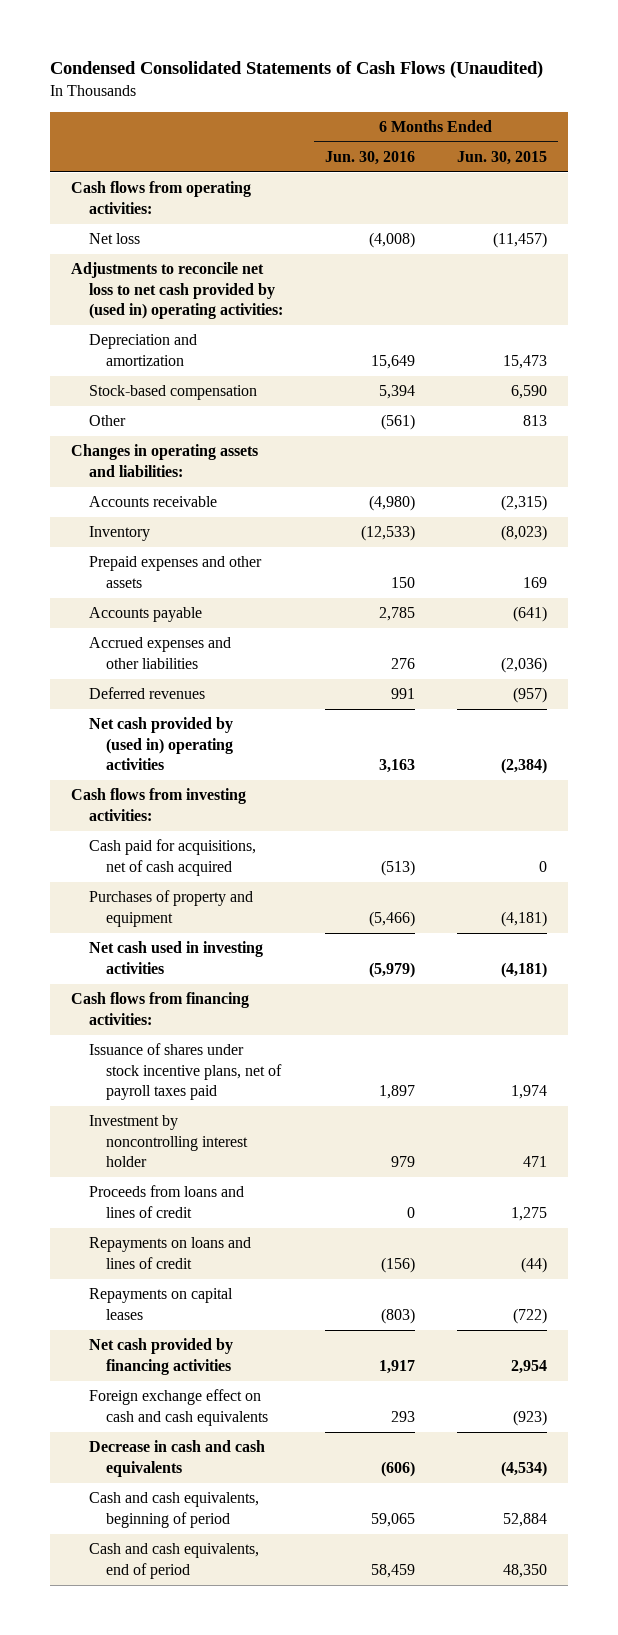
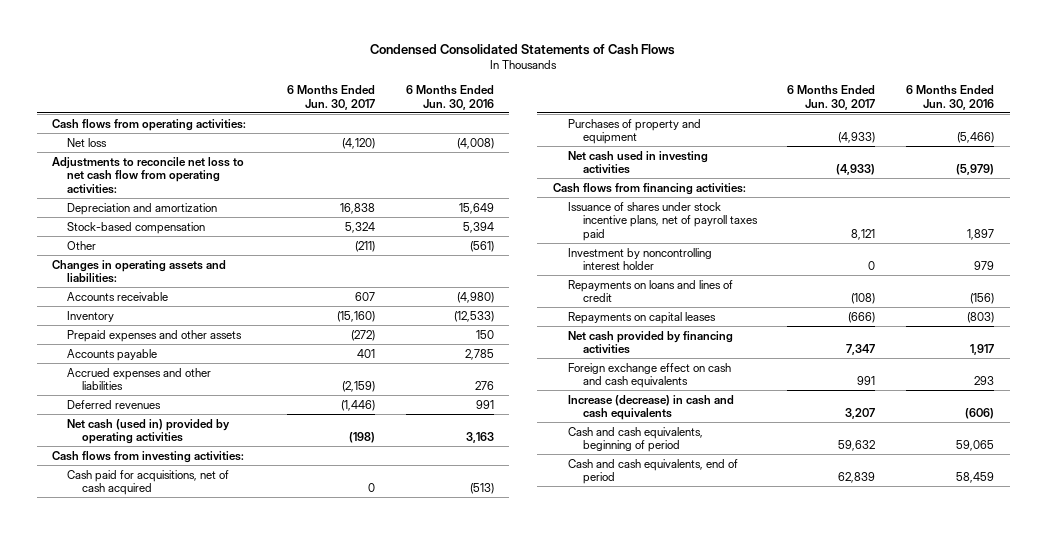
- Condensed Consolidated Statements of Cash Flows (Unaudited)
+ Condensed Consolidated Statements of Cash Flows
- | 6 Months Ended Jun. 30, 2016 | 6 Months Ended Jun. 30, 2015
+ | 6 Months Ended Jun. 30, 2017 | 6 Months Ended Jun. 30, 2016
- Adjustments to reconcile net loss to net cash provided by (used in) operating activities:
+ Adjustments to reconcile net loss to net cash flow from operating activities:
- Net cash provided by (used in) operating activities | 3,163 | (2,384)
+ Net cash (used in) provided by operating activities | (198) | 3,163
- Proceeds from loans and lines of credit | 0 | 1,275
- Decrease in cash and cash equivalents | (606) | (4,534)
+ Increase (decrease) in cash and cash equivalents | 3,207 | (606)

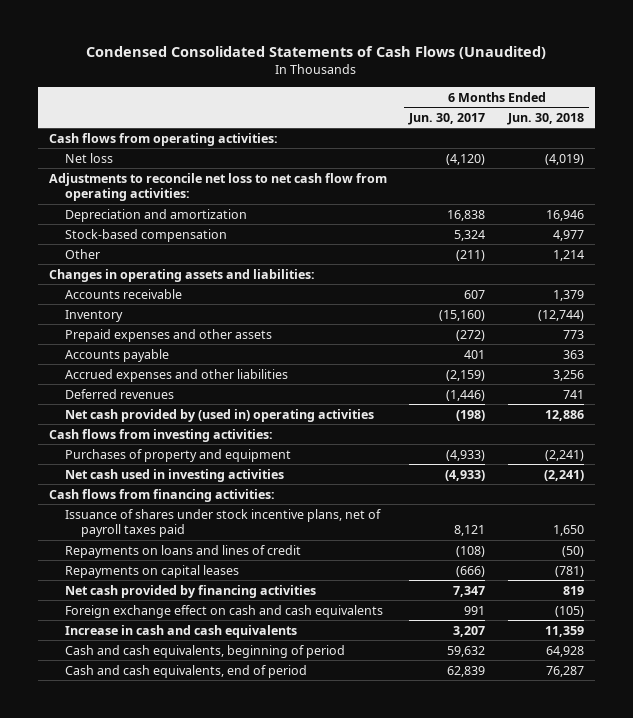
- Condensed Consolidated Statements of Cash Flows
+ Condensed Consolidated Statements of Cash Flows (Unaudited)
- | 6 Months Ended Jun. 30, 2017 | 6 Months Ended Jun. 30, 2016
+ | 6 Months Ended Jun. 30, 2017 | 6 Months Ended Jun. 30, 2018
- Net cash (used in) provided by operating activities | (198) | 3,163
+ Net cash provided by (used in) operating activities | (198) | 12,886
- Cash paid for acquisitions, net of cash acquired | 0 | (513)
- Investment by noncontrolling interest holder | 0 | 979
- Increase (decrease) in cash and cash equivalents | 3,207 | (606)
+ Increase in cash and cash equivalents | 3,207 | 11,359

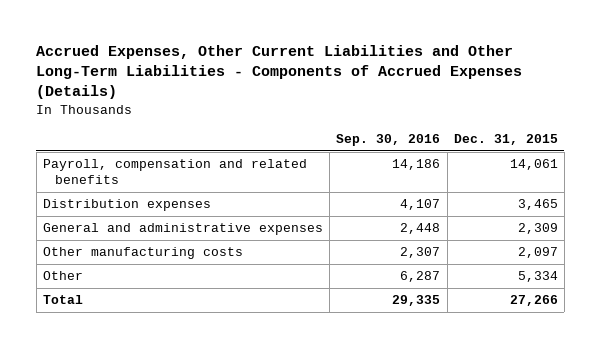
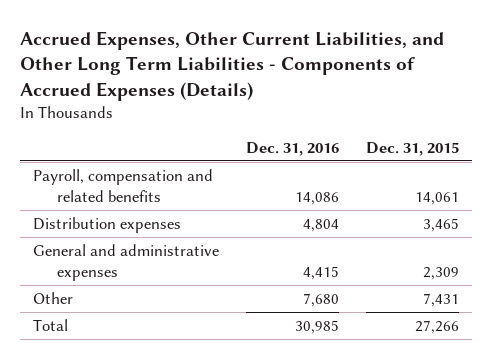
- Accrued Expenses, Other Current Liabilities and Other Long-Term Liabilities - Components of Accrued Expenses (Details)
+ Accrued Expenses, Other Current Liabilities, and Other Long Term Liabilities - Components of Accrued Expenses (Details)
- | Sep. 30, 2016 | Dec. 31, 2015
+ | Dec. 31, 2016 | Dec. 31, 2015
- Other manufacturing costs | 2,307 | 2,097
- Other | 6,287 | 5,334
+ Other | 7,680 | 7,431

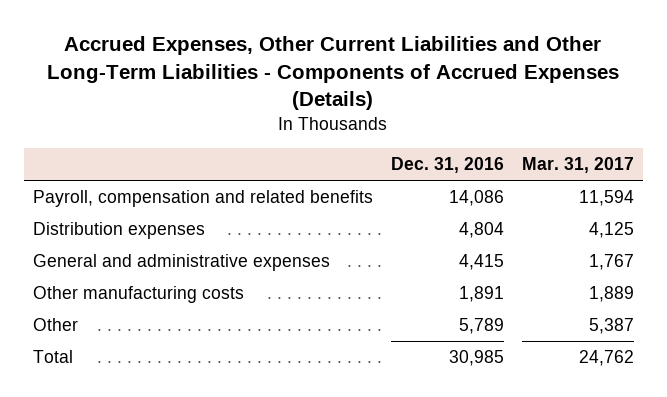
- Accrued Expenses, Other Current Liabilities, and Other Long Term Liabilities - Components of Accrued Expenses (Details)
+ Accrued Expenses, Other Current Liabilities and Other Long-Term Liabilities - Components of Accrued Expenses (Details)
- | Dec. 31, 2016 | Dec. 31, 2015
+ | Dec. 31, 2016 | Mar. 31, 2017
- Other | 7,680 | 7,431
+ Other manufacturing costs | 1,891 | 1,889
+ Other | 5,789 | 5,387

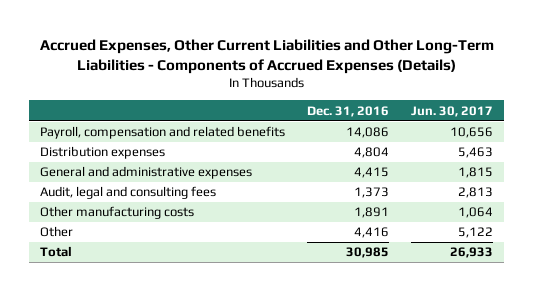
- | Dec. 31, 2016 | Mar. 31, 2017
+ | Dec. 31, 2016 | Jun. 30, 2017
+ Audit, legal and consulting fees | 1,373 | 2,813
- Other | 5,789 | 5,387
+ Other | 4,416 | 5,122

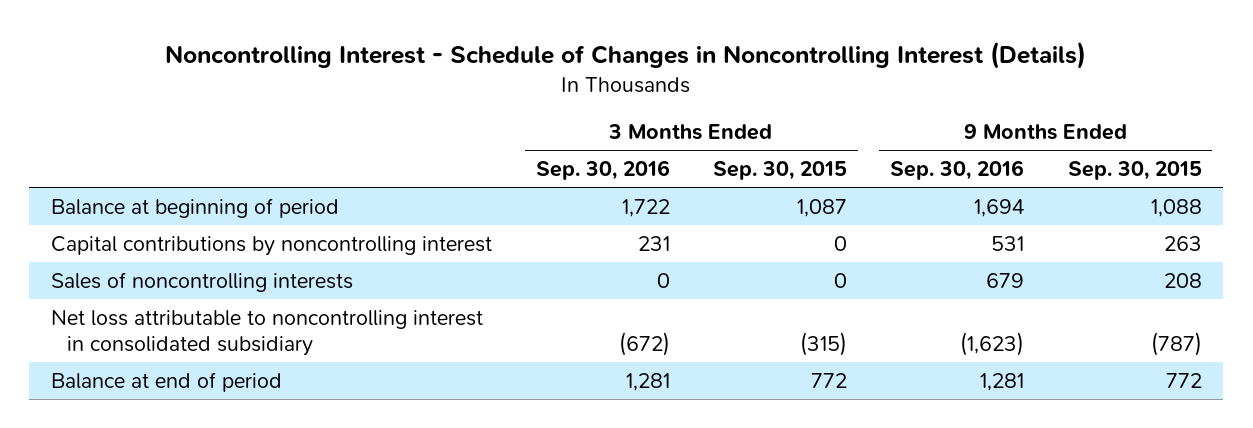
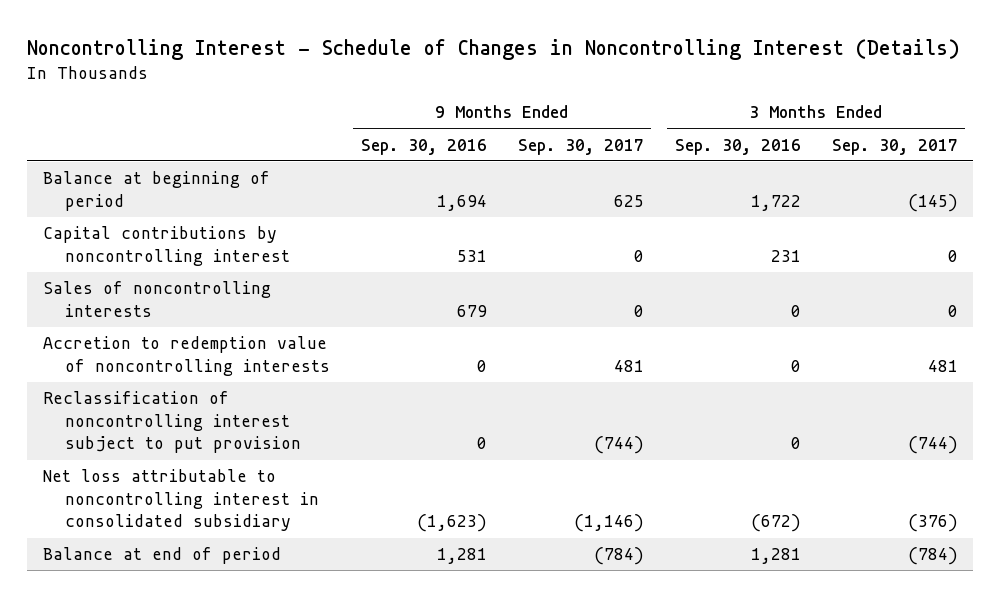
- | 3 Months Ended Sep. 30, 2016 | 3 Months Ended Sep. 30, 2015 | 9 Months Ended Sep. 30, 2016 | 9 Months Ended Sep. 30, 2015
+ | 9 Months Ended Sep. 30, 2016 | 9 Months Ended Sep. 30, 2017 | 3 Months Ended Sep. 30, 2016 | 3 Months Ended Sep. 30, 2017
+ Accretion to redemption value of noncontrolling interests | 0 | 481 | 0 | 481
+ Reclassification of noncontrolling interest subject to put provision | 0 | (744) | 0 | (744)

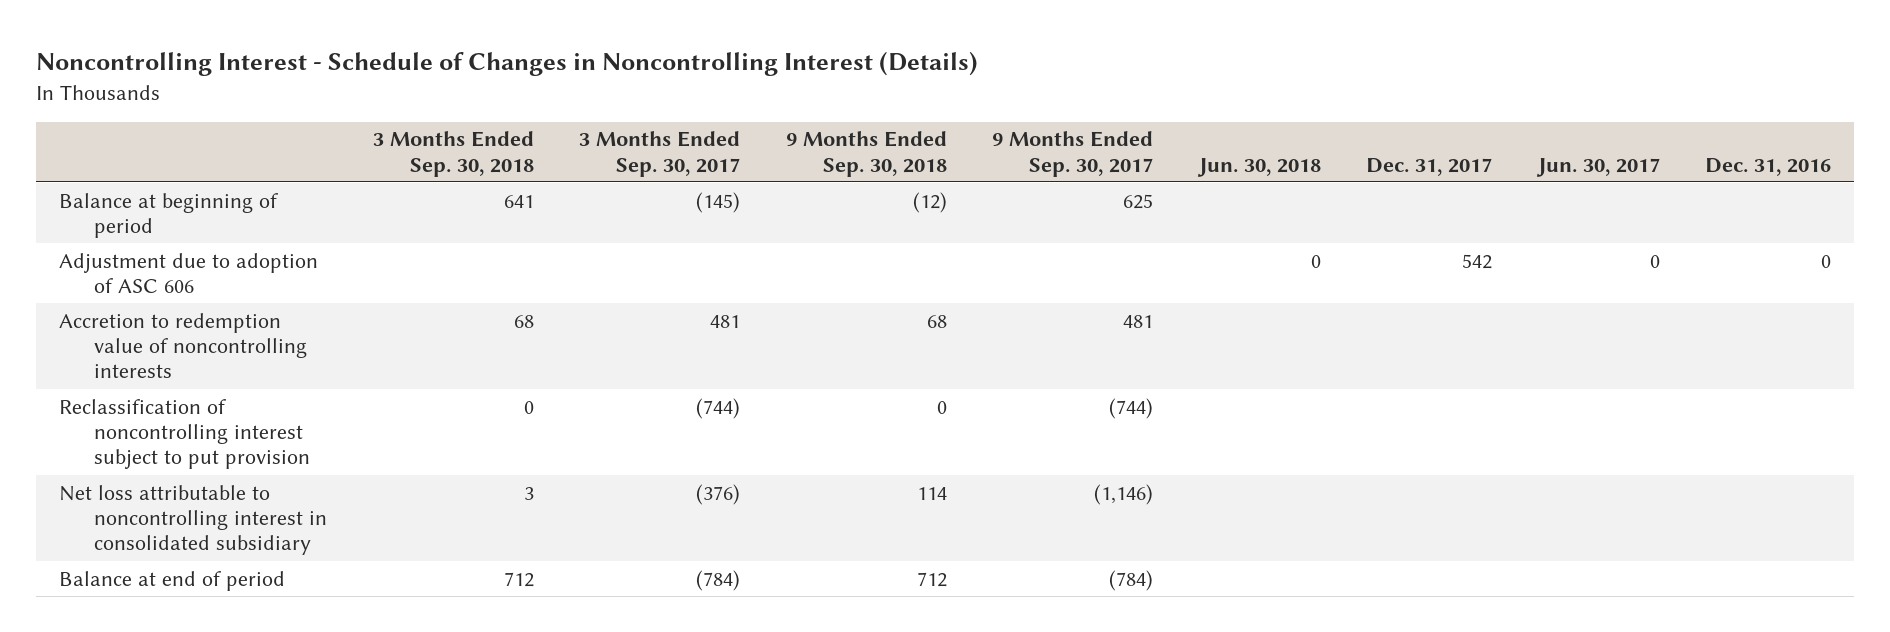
- | 9 Months Ended Sep. 30, 2016 | 9 Months Ended Sep. 30, 2017 | 3 Months Ended Sep. 30, 2016 | 3 Months Ended Sep. 30, 2017
+ | 3 Months Ended Sep. 30, 2018 | 3 Months Ended Sep. 30, 2017 | 9 Months Ended Sep. 30, 2018 | 9 Months Ended Sep. 30, 2017 | Jun. 30, 2018 | Dec. 31, 2017 | Jun. 30, 2017 | Dec. 31, 2016
- Capital contributions by noncontrolling interest | 531 | 0 | 231 | 0
- Sales of noncontrolling interests | 679 | 0 | 0 | 0
+ Adjustment due to adoption of ASC 606 | | | | | 0 | 542 | 0 | 0

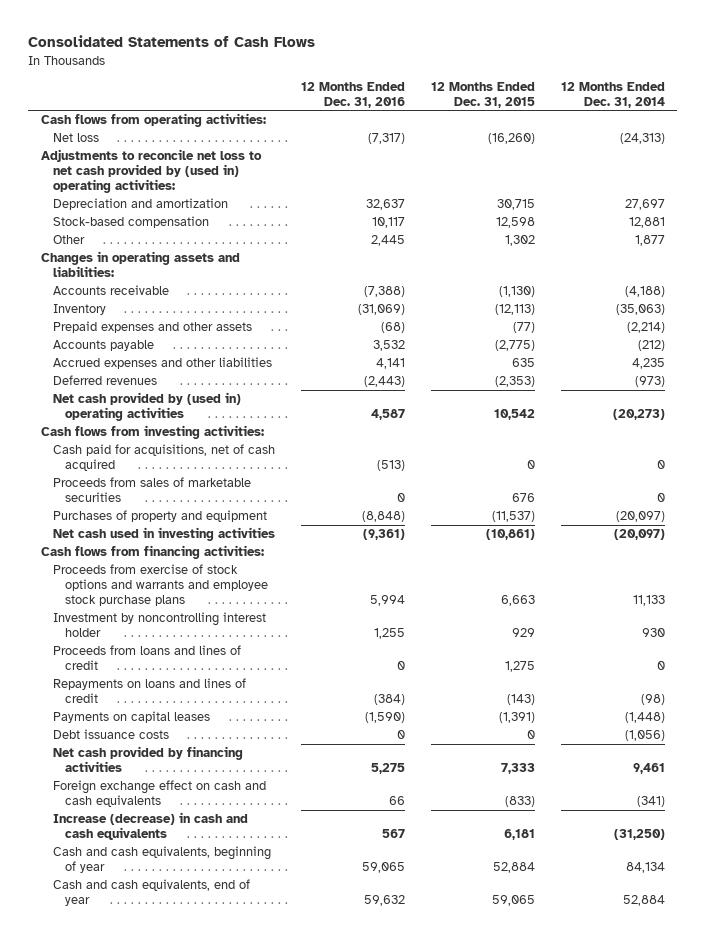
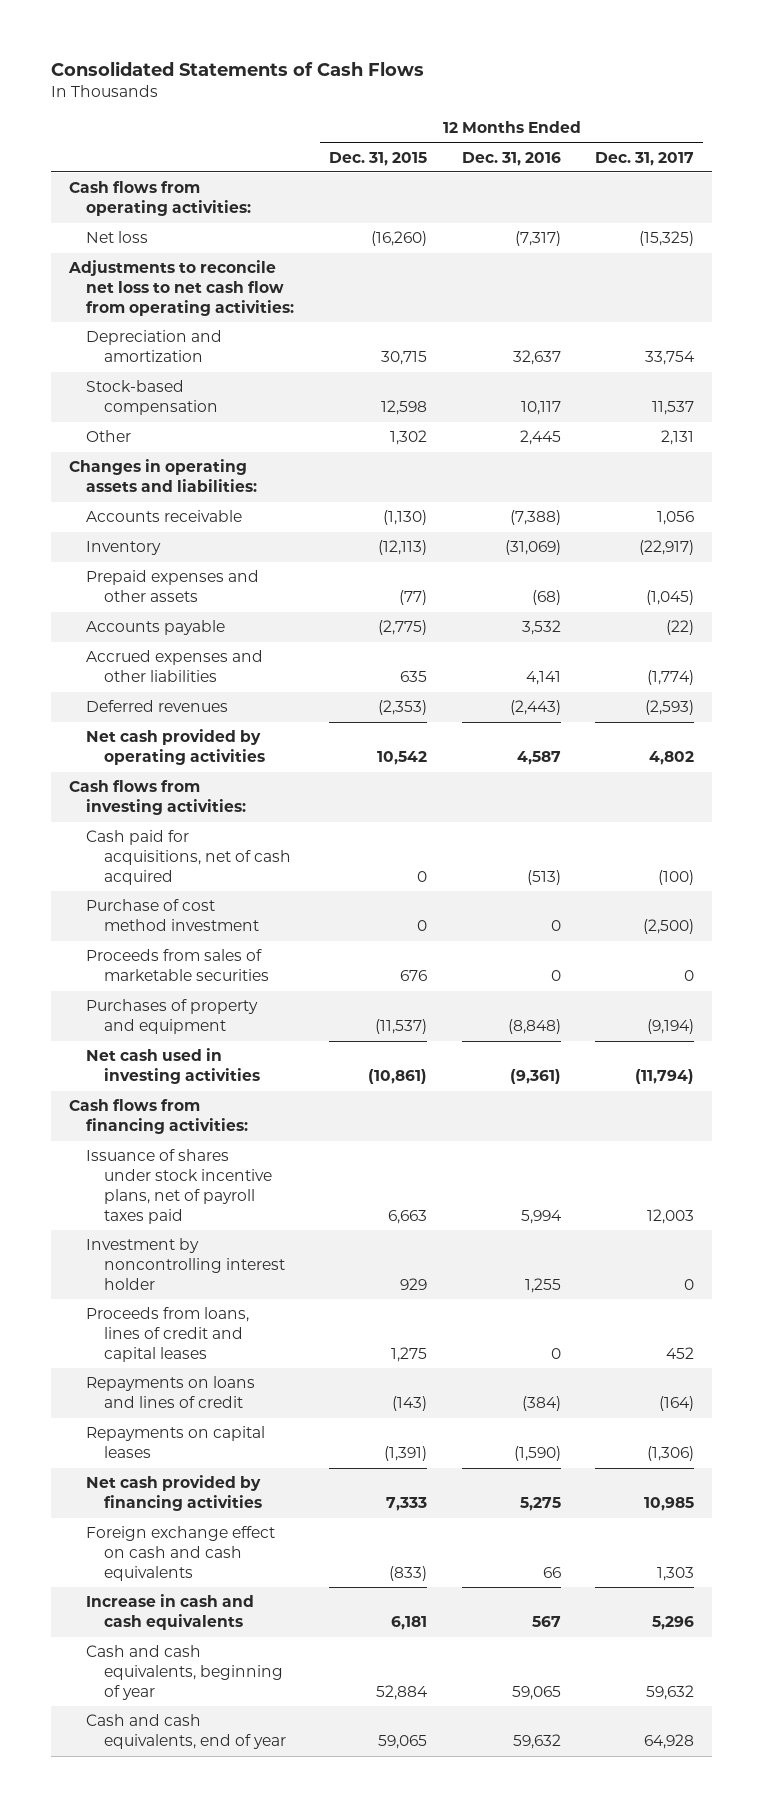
- | 12 Months Ended Dec. 31, 2016 | 12 Months Ended Dec. 31, 2015 | 12 Months Ended Dec. 31, 2014
+ | 12 Months Ended Dec. 31, 2015 | 12 Months Ended Dec. 31, 2016 | 12 Months Ended Dec. 31, 2017
- Adjustments to reconcile net loss to net cash provided by (used in) operating activities:
+ Adjustments to reconcile net loss to net cash flow from operating activities:
- Net cash provided by (used in) operating activities | 4,587 | 10,542 | (20,273)
+ Net cash provided by operating activities | 10,542 | 4,587 | 4,802
+ Purchase of cost method investment | 0 | 0 | (2,500)
- Proceeds from exercise of stock options and warrants and employee stock purchase plans | 5,994 | 6,663 | 11,133
+ Issuance of shares under stock incentive plans, net of payroll taxes paid | 6,663 | 5,994 | 12,003
- Proceeds from loans and lines of credit | 0 | 1,275 | 0
+ Proceeds from loans, lines of credit and capital leases | 1,275 | 0 | 452
- Payments on capital leases | (1,590) | (1,391) | (1,448)
- Debt issuance costs | 0 | 0 | (1,056)
+ Repayments on capital leases | (1,391) | (1,590) | (1,306)
- Increase (decrease) in cash and cash equivalents | 567 | 6,181 | (31,250)
+ Increase in cash and cash equivalents | 6,181 | 567 | 5,296

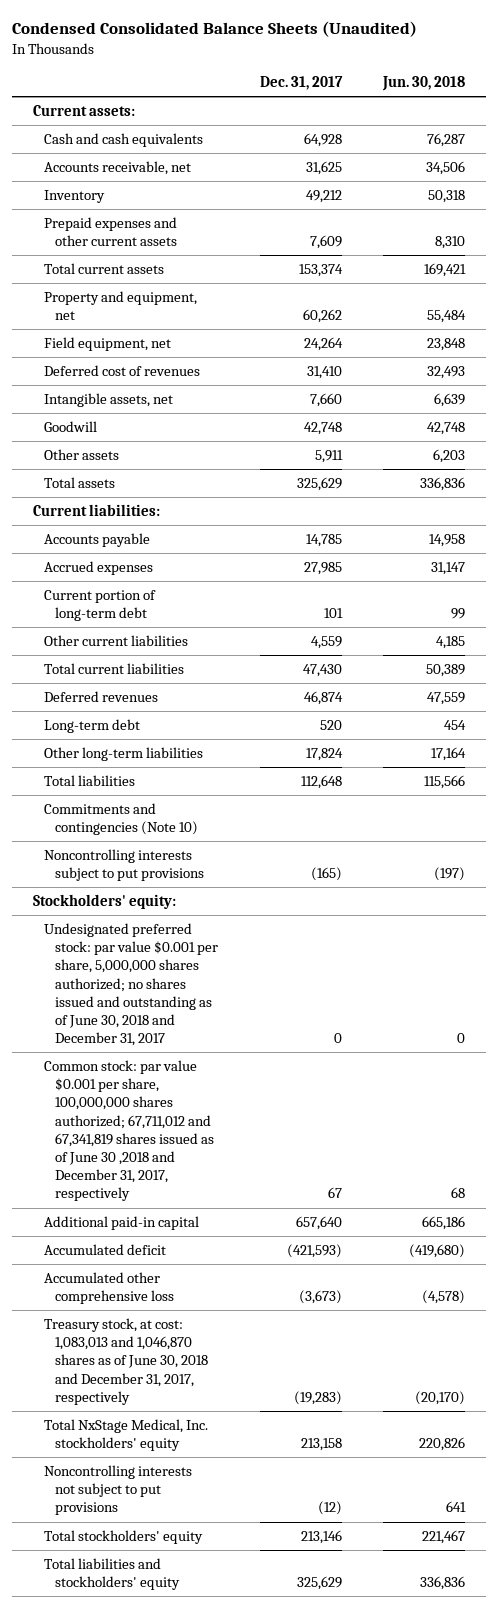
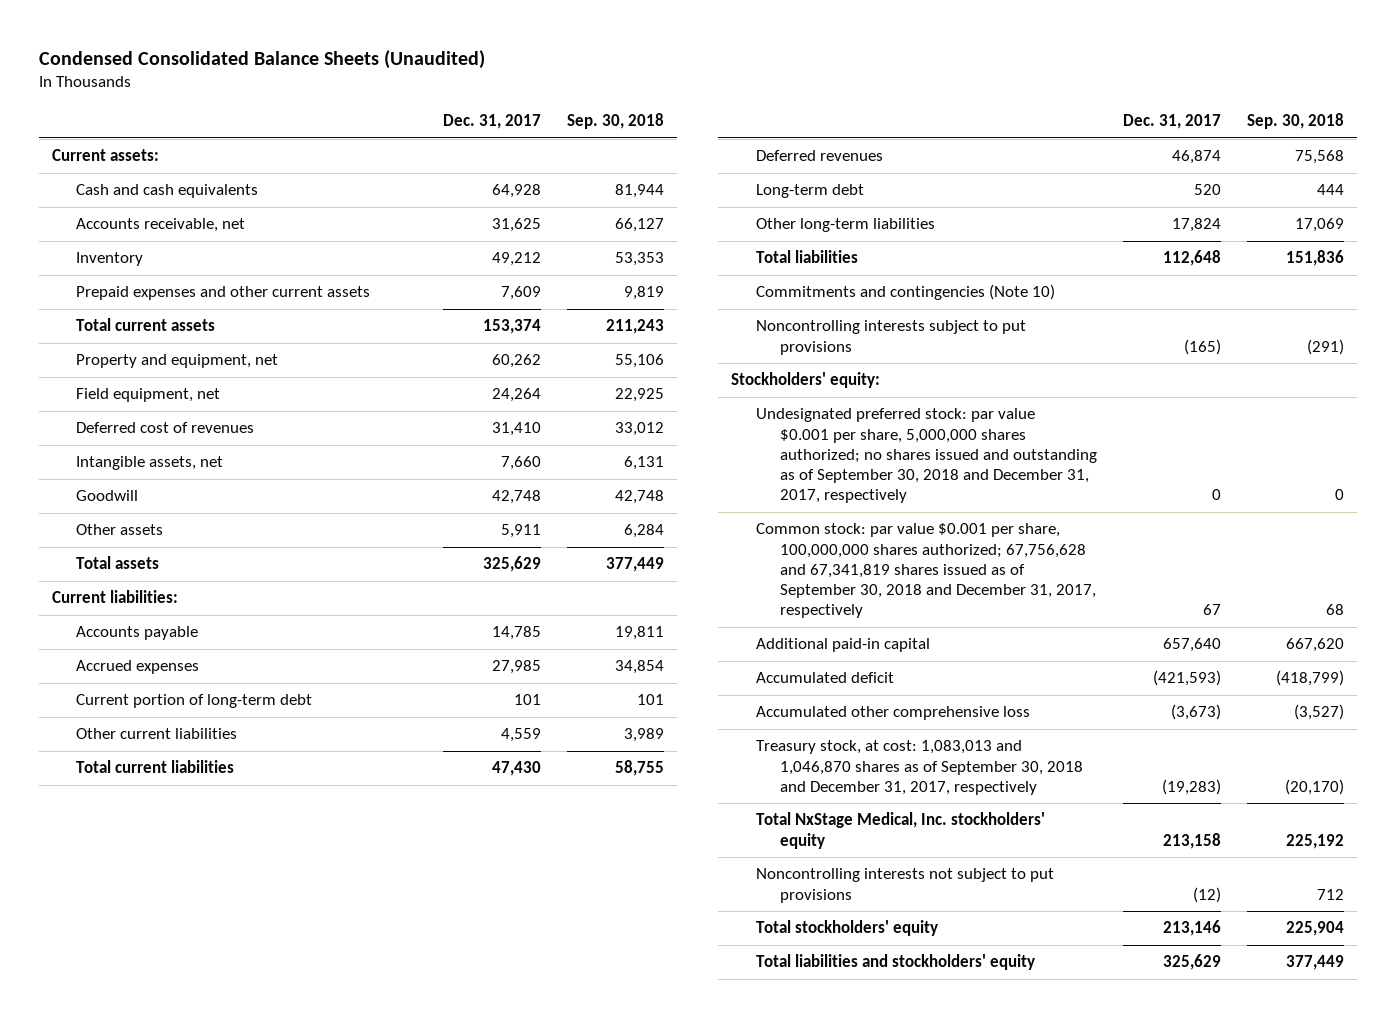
- | Dec. 31, 2017 | Jun. 30, 2018
+ | Dec. 31, 2017 | Sep. 30, 2018
- Undesignated preferred stock: par value $0.001 per share, 5,000,000 shares authorized; no shares issued and outstanding as of June 30, 2018 and December 31, 2017 | 0 | 0
- Common stock: par value $0.001 per share, 100,000,000 shares authorized; 67,711,012 and 67,341,819 shares issued as of June 30 ,2018 and December 31, 2017, respectively | 67 | 68
+ Undesignated preferred stock: par value $0.001 per share, 5,000,000 shares authorized; no shares issued and outstanding as of September 30, 2018 and December 31, 2017, respectively | 0 | 0
+ Common stock: par value $0.001 per share, 100,000,000 shares authorized; 67,756,628 and 67,341,819 shares issued as of September 30, 2018 and December 31, 2017, respectively | 67 | 68
- Treasury stock, at cost: 1,083,013 and 1,046,870 shares as of June 30, 2018 and December 31, 2017, respectively | (19,283) | (20,170)
+ Treasury stock, at cost: 1,083,013 and 1,046,870 shares as of September 30, 2018 and December 31, 2017, respectively | (19,283) | (20,170)

